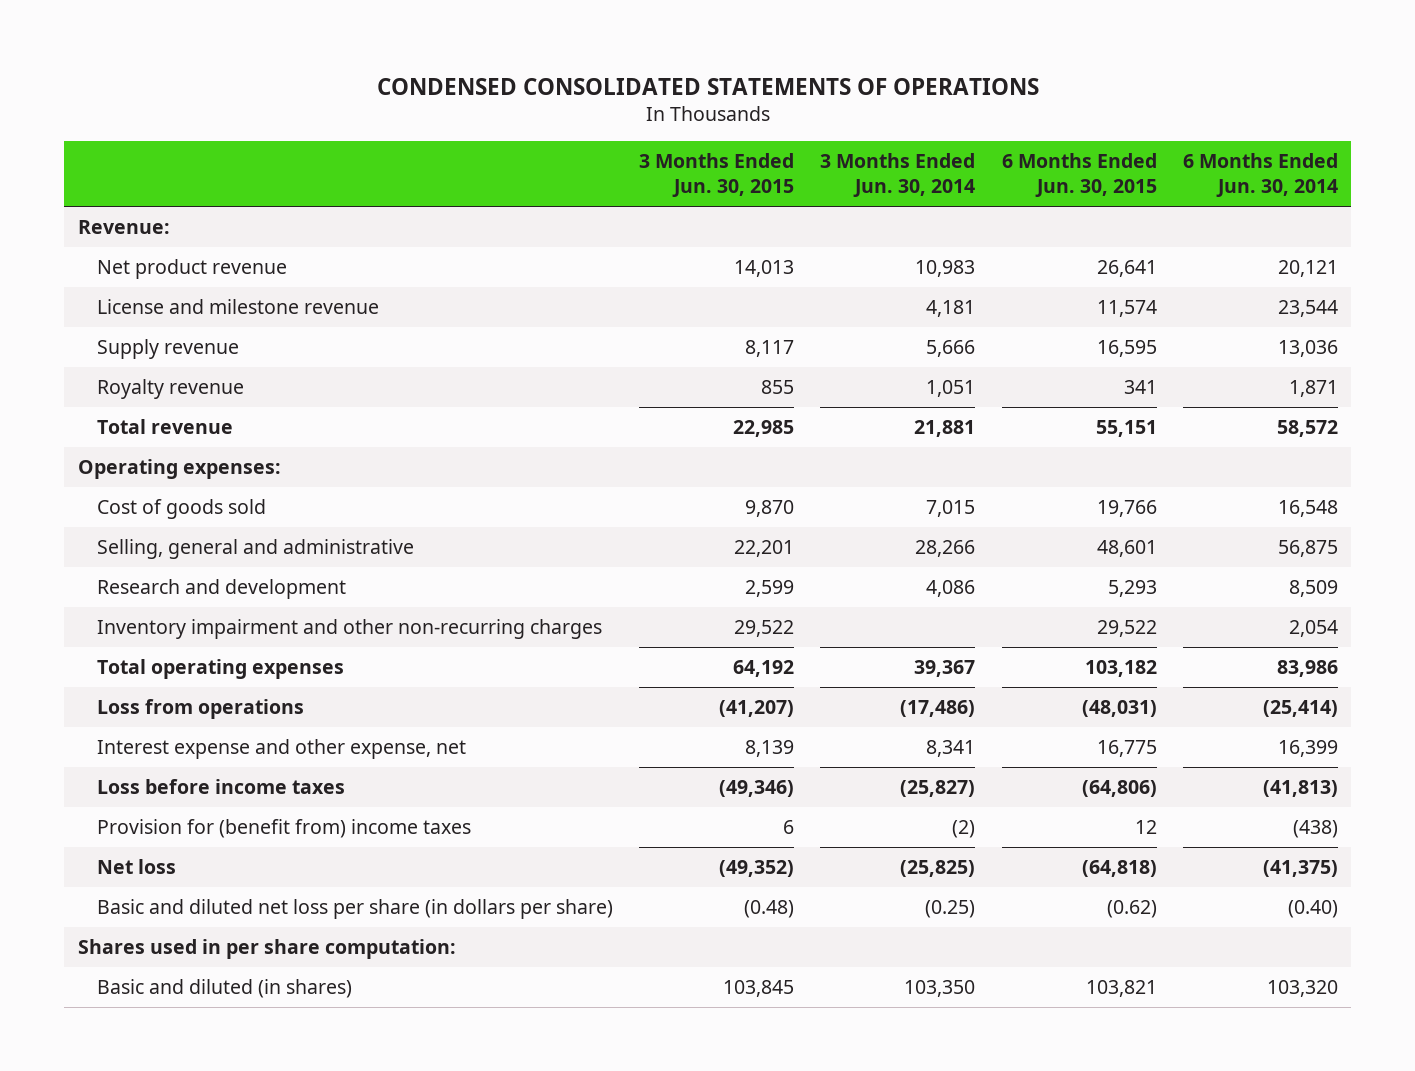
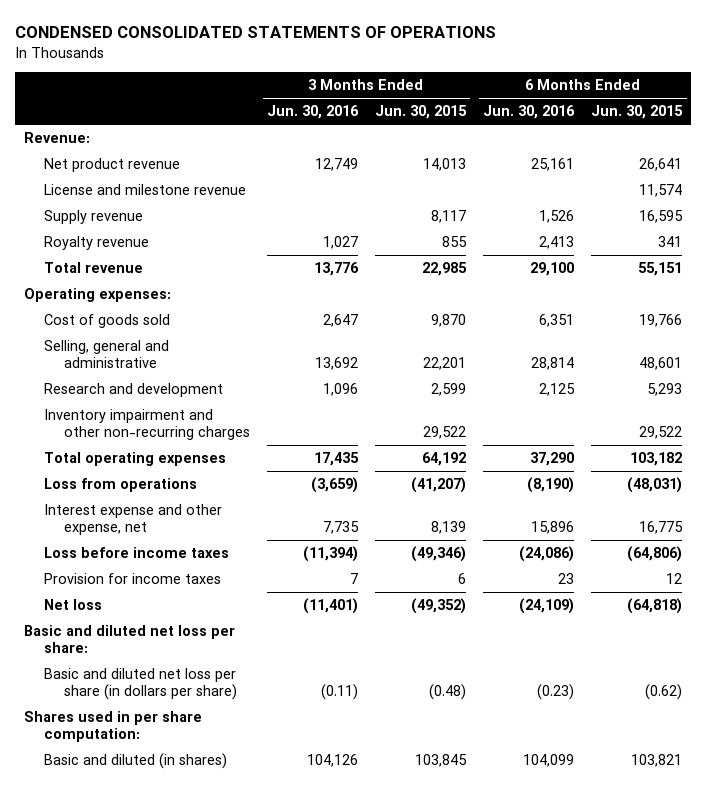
- | 3 Months Ended Jun. 30, 2015 | 3 Months Ended Jun. 30, 2014 | 6 Months Ended Jun. 30, 2015 | 6 Months Ended Jun. 30, 2014
+ | 3 Months Ended Jun. 30, 2016 | 3 Months Ended Jun. 30, 2015 | 6 Months Ended Jun. 30, 2016 | 6 Months Ended Jun. 30, 2015
- Provision for (benefit from) income taxes | 6 | (2) | 12 | (438)
+ Provision for income taxes | 7 | 6 | 23 | 12
+ Basic and diluted net loss per share:

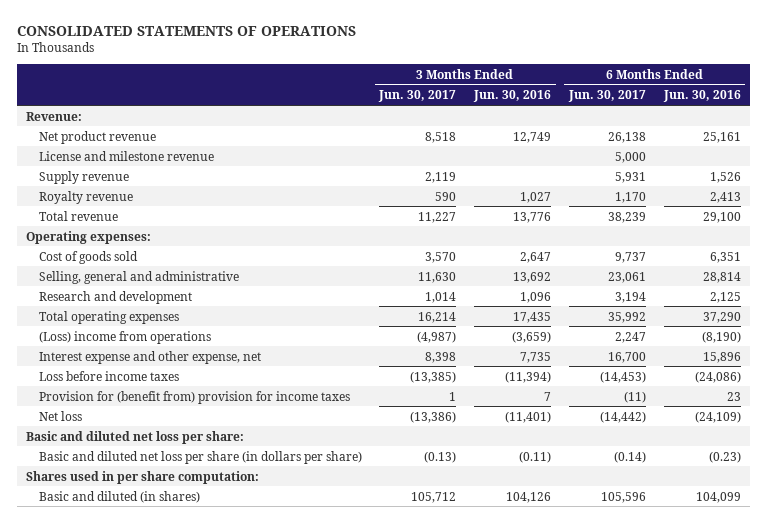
- CONDENSED CONSOLIDATED STATEMENTS OF OPERATIONS
+ CONSOLIDATED STATEMENTS OF OPERATIONS
- | 3 Months Ended Jun. 30, 2016 | 3 Months Ended Jun. 30, 2015 | 6 Months Ended Jun. 30, 2016 | 6 Months Ended Jun. 30, 2015
+ | 3 Months Ended Jun. 30, 2017 | 3 Months Ended Jun. 30, 2016 | 6 Months Ended Jun. 30, 2017 | 6 Months Ended Jun. 30, 2016
- Inventory impairment and other non-recurring charges | | 29,522 | | 29,522
- Loss from operations | (3,659) | (41,207) | (8,190) | (48,031)
+ (Loss) income from operations | (4,987) | (3,659) | 2,247 | (8,190)
- Provision for income taxes | 7 | 6 | 23 | 12
+ Provision for (benefit from) provision for income taxes | 1 | 7 | (11) | 23

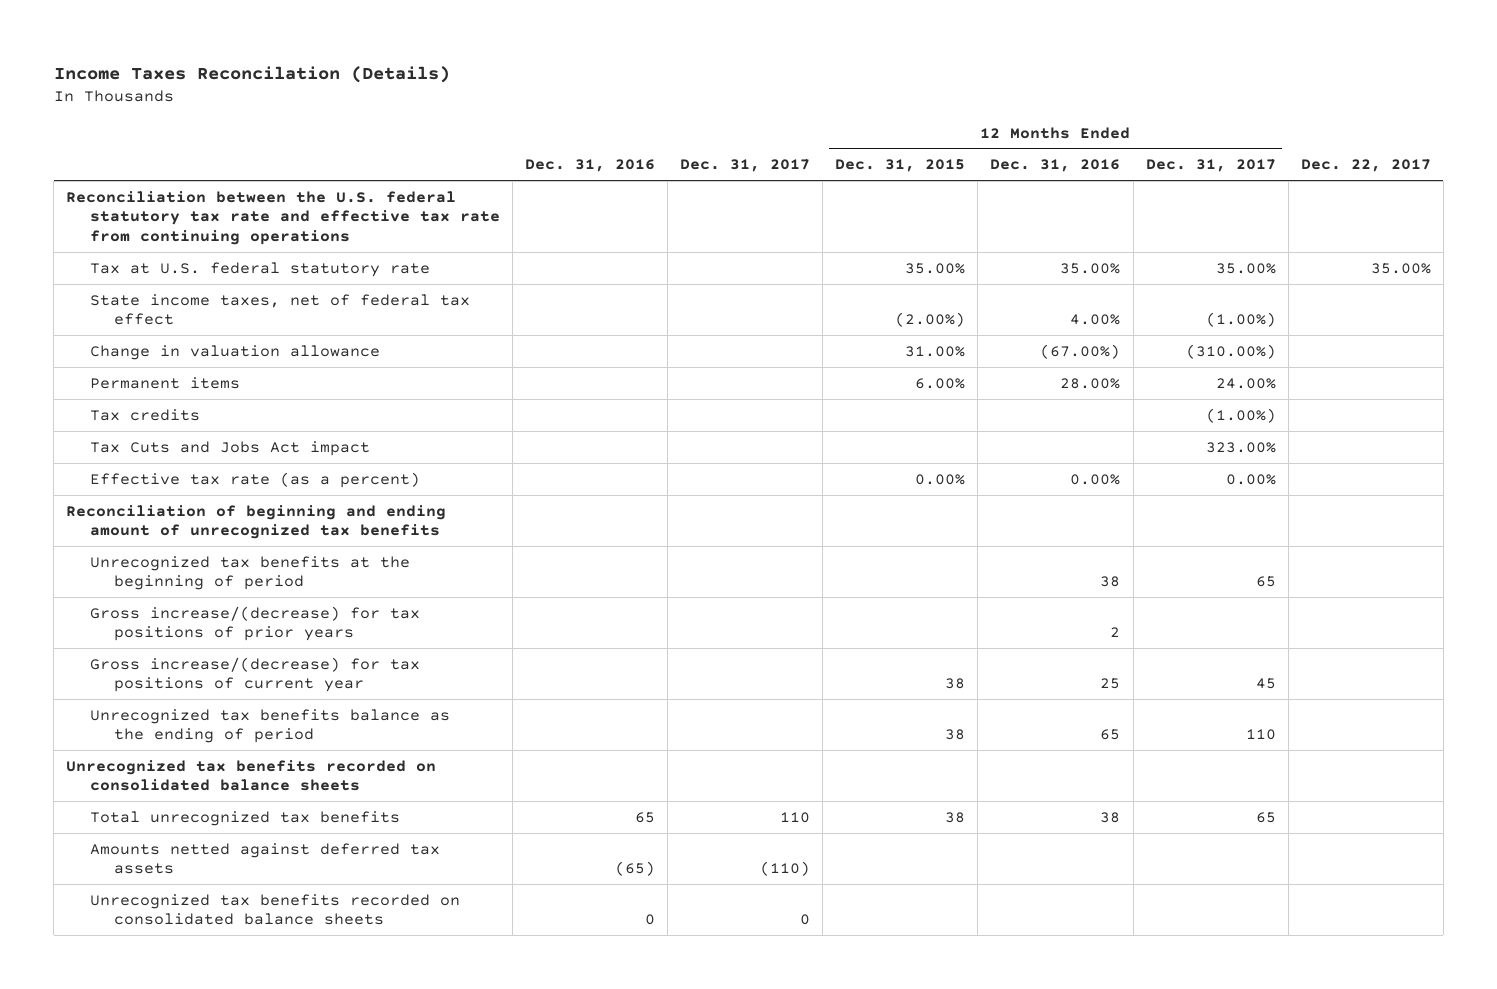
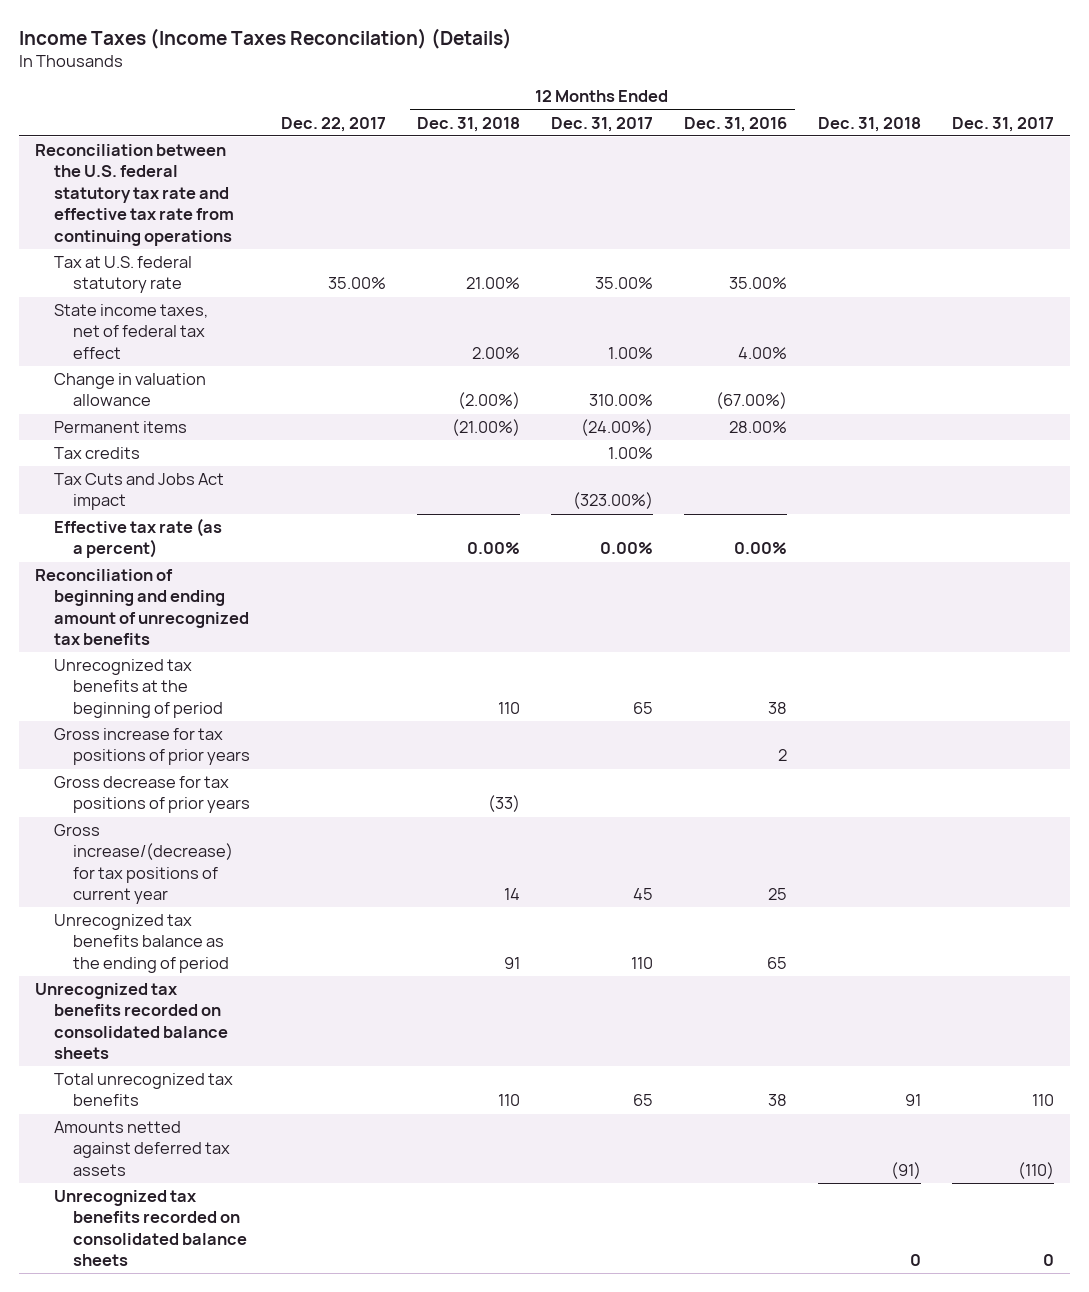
- Income Taxes Reconcilation (Details)
+ Income Taxes (Income Taxes Reconcilation) (Details)
- | Dec. 31, 2016 | Dec. 31, 2017 | 12 Months Ended Dec. 31, 2015 | 12 Months Ended Dec. 31, 2016 | 12 Months Ended Dec. 31, 2017 | Dec. 22, 2017
+ | Dec. 22, 2017 | 12 Months Ended Dec. 31, 2018 | 12 Months Ended Dec. 31, 2017 | 12 Months Ended Dec. 31, 2016 | Dec. 31, 2018 | Dec. 31, 2017
- State income taxes, net of federal tax effect | | | (2.00%) | 4.00% | (1.00%) |
- Change in valuation allowance | | | 31.00% | (67.00%) | (310.00%) |
- Permanent items | | | 6.00% | 28.00% | 24.00% |
- Tax credits | | | | | (1.00%) |
- Tax Cuts and Jobs Act impact | | | | | 323.00% |
+ State income taxes, net of federal tax effect | | 2.00% | 1.00% | 4.00% | |
+ Change in valuation allowance | | (2.00%) | 310.00% | (67.00%) | |
+ Permanent items | | (21.00%) | (24.00%) | 28.00% | |
+ Tax credits | | | 1.00% | | |
+ Tax Cuts and Jobs Act impact | | | (323.00%) | | |
- Gross increase/(decrease) for tax positions of prior years | | | | 2 | |
+ Gross increase for tax positions of prior years | | | | 2 | |
+ Gross decrease for tax positions of prior years | | (33) | | | |

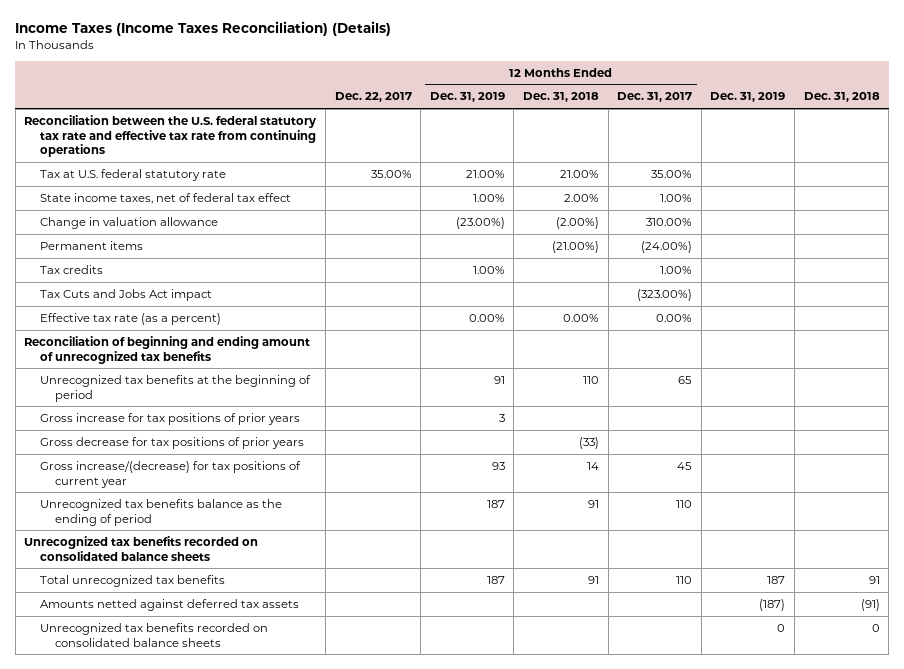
- Income Taxes (Income Taxes Reconcilation) (Details)
+ Income Taxes (Income Taxes Reconciliation) (Details)
- | Dec. 22, 2017 | 12 Months Ended Dec. 31, 2018 | 12 Months Ended Dec. 31, 2017 | 12 Months Ended Dec. 31, 2016 | Dec. 31, 2018 | Dec. 31, 2017
+ | Dec. 22, 2017 | 12 Months Ended Dec. 31, 2019 | 12 Months Ended Dec. 31, 2018 | 12 Months Ended Dec. 31, 2017 | Dec. 31, 2019 | Dec. 31, 2018
- Total unrecognized tax benefits | | 110 | 65 | 38 | 91 | 110
+ Total unrecognized tax benefits | | 187 | 91 | 110 | 187 | 91

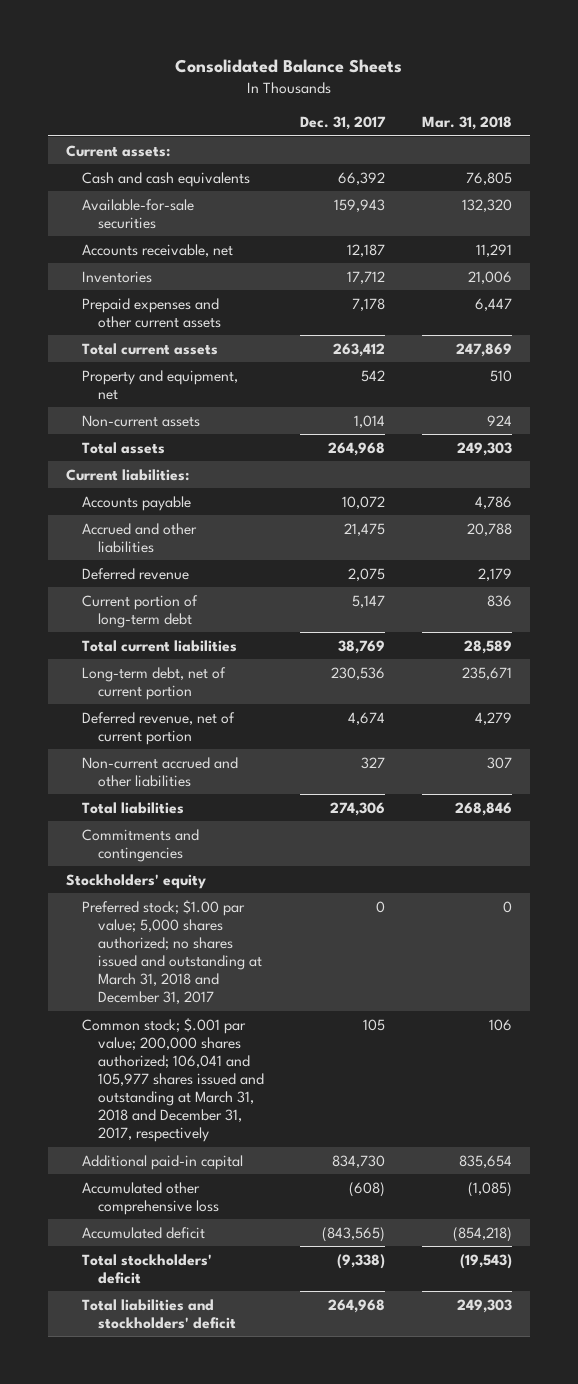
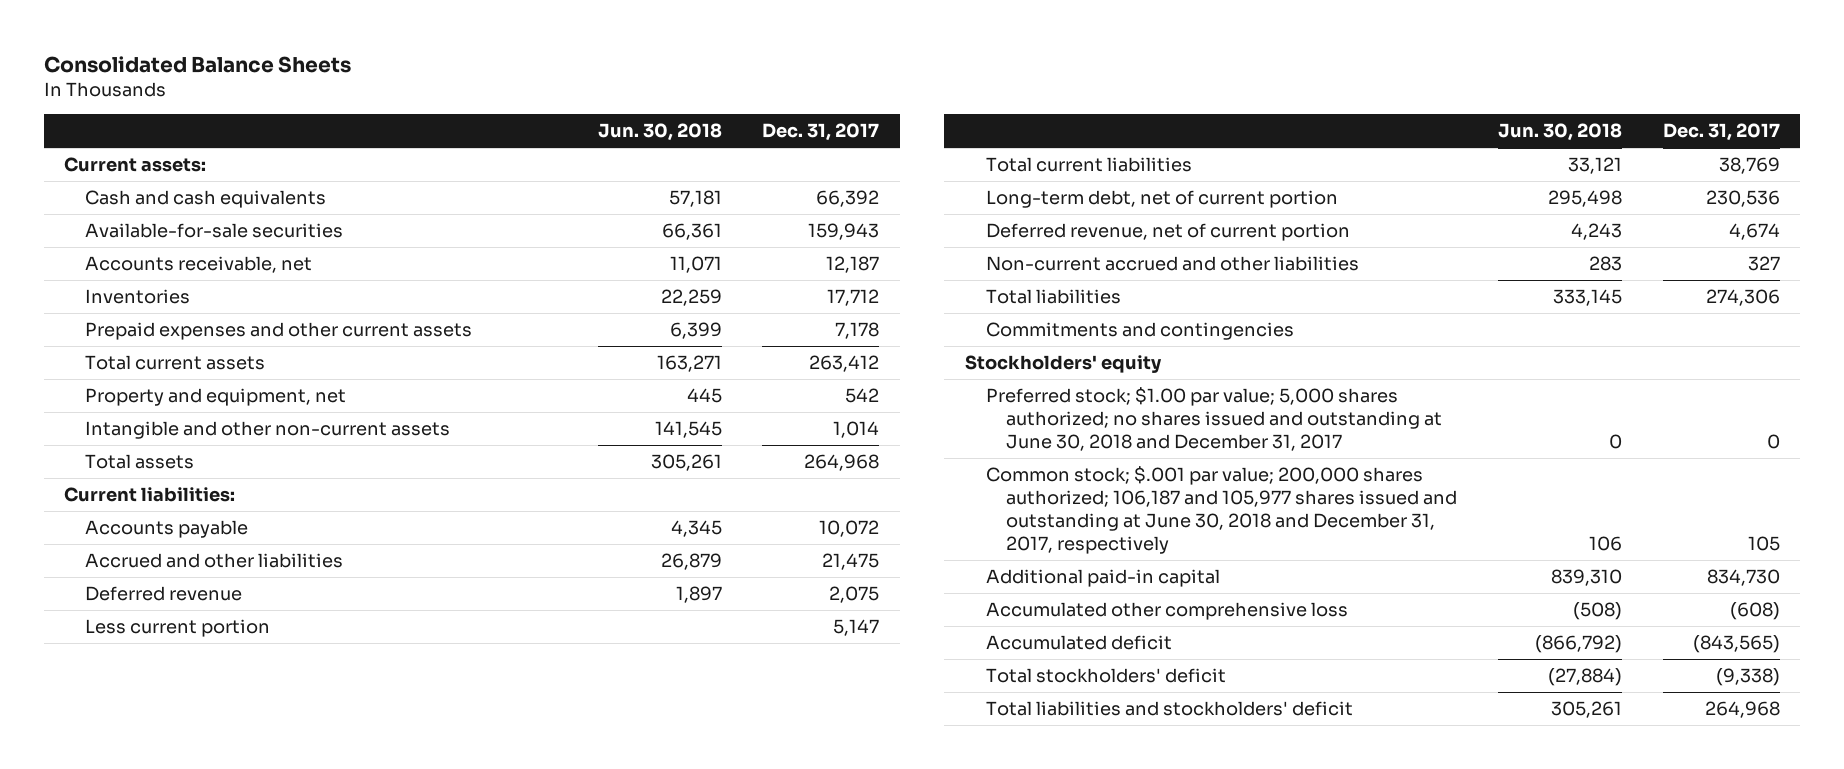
- | Dec. 31, 2017 | Mar. 31, 2018
+ | Jun. 30, 2018 | Dec. 31, 2017
- Non-current assets | 1,014 | 924
+ Intangible and other non-current assets | 141,545 | 1,014
- Current portion of long-term debt | 5,147 | 836
+ Less current portion | | 5,147
- Preferred stock; $1.00 par value; 5,000 shares authorized; no shares issued and outstanding at March 31, 2018 and December 31, 2017 | 0 | 0
- Common stock; $.001 par value; 200,000 shares authorized; 106,041 and 105,977 shares issued and outstanding at March 31, 2018 and December 31, 2017, respectively | 105 | 106
+ Preferred stock; $1.00 par value; 5,000 shares authorized; no shares issued and outstanding at June 30, 2018 and December 31, 2017 | 0 | 0
+ Common stock; $.001 par value; 200,000 shares authorized; 106,187 and 105,977 shares issued and outstanding at June 30, 2018 and December 31, 2017, respectively | 106 | 105

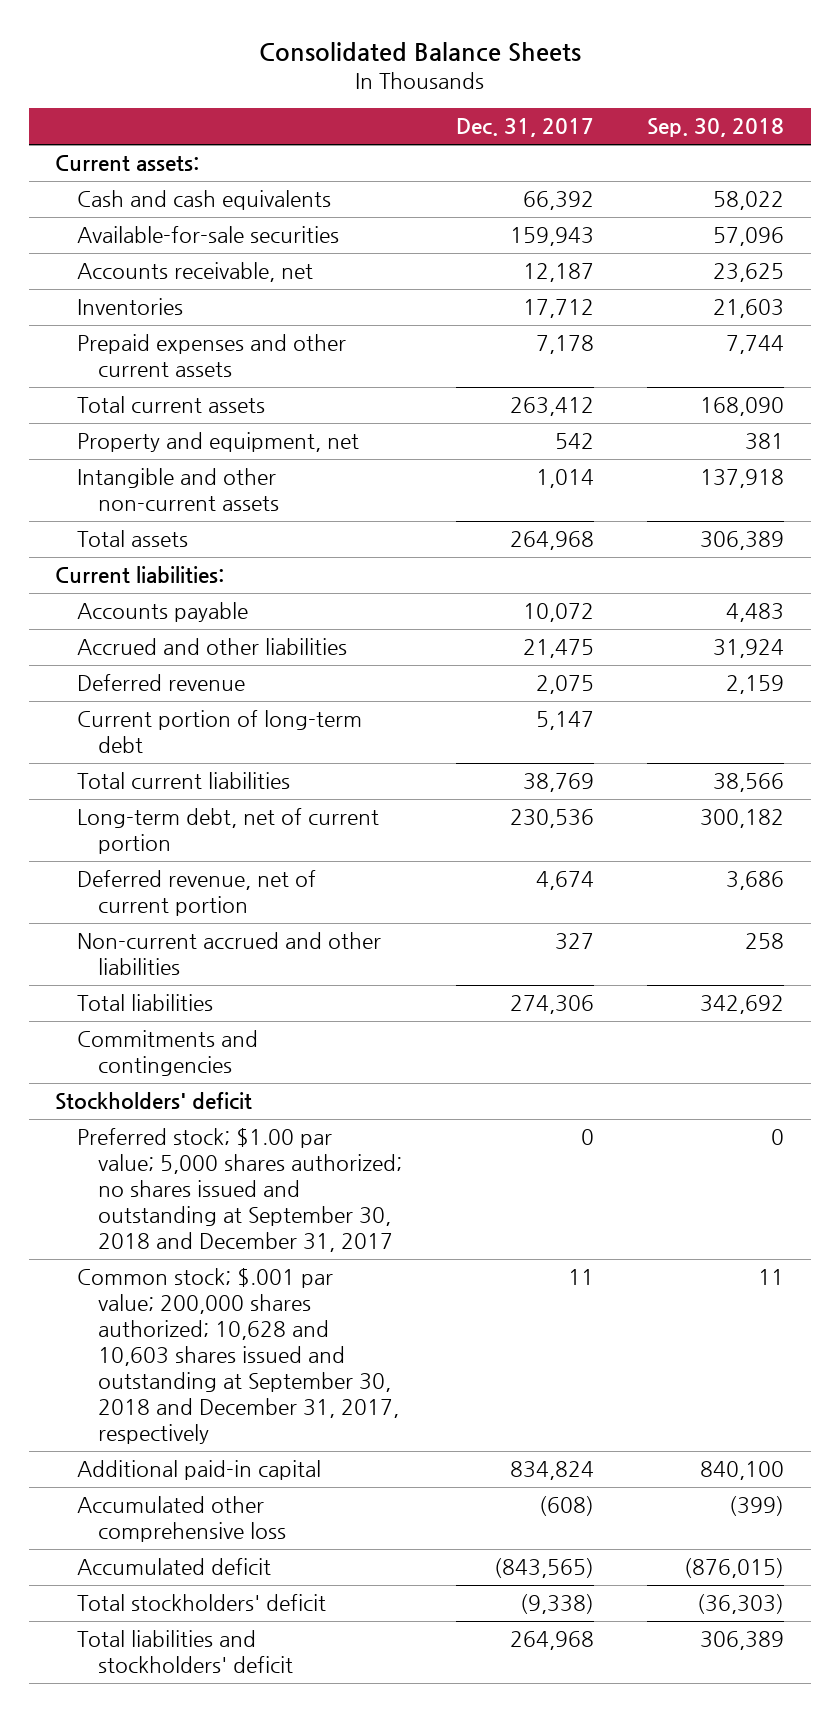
- | Jun. 30, 2018 | Dec. 31, 2017
+ | Dec. 31, 2017 | Sep. 30, 2018
- Less current portion | | 5,147
+ Current portion of long-term debt | 5,147 |
- Stockholders' equity
- Preferred stock; $1.00 par value; 5,000 shares authorized; no shares issued and outstanding at June 30, 2018 and December 31, 2017 | 0 | 0
- Common stock; $.001 par value; 200,000 shares authorized; 106,187 and 105,977 shares issued and outstanding at June 30, 2018 and December 31, 2017, respectively | 106 | 105
- Additional paid-in capital | 839,310 | 834,730
+ Stockholders' deficit
+ Preferred stock; $1.00 par value; 5,000 shares authorized; no shares issued and outstanding at September 30, 2018 and December 31, 2017 | 0 | 0
+ Common stock; $.001 par value; 200,000 shares authorized; 10,628 and 10,603 shares issued and outstanding at September 30, 2018 and December 31, 2017, respectively | 11 | 11
+ Additional paid-in capital | 834,824 | 840,100

